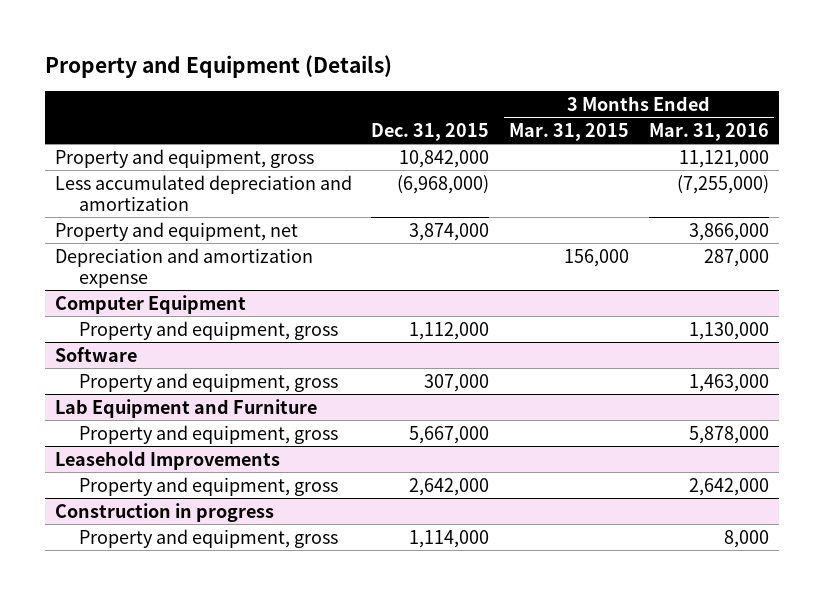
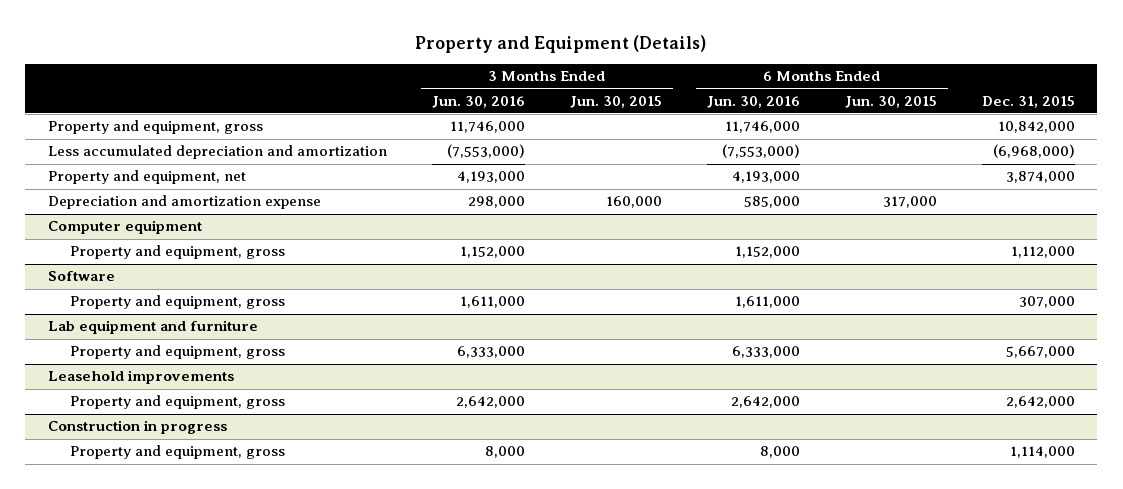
- | Dec. 31, 2015 | 3 Months Ended Mar. 31, 2015 | 3 Months Ended Mar. 31, 2016
+ | 3 Months Ended Jun. 30, 2016 | 3 Months Ended Jun. 30, 2015 | 6 Months Ended Jun. 30, 2016 | 6 Months Ended Jun. 30, 2015 | Dec. 31, 2015
- Computer Equipment
+ Computer equipment
- Lab Equipment and Furniture
+ Lab equipment and furniture
- Leasehold Improvements
+ Leasehold improvements

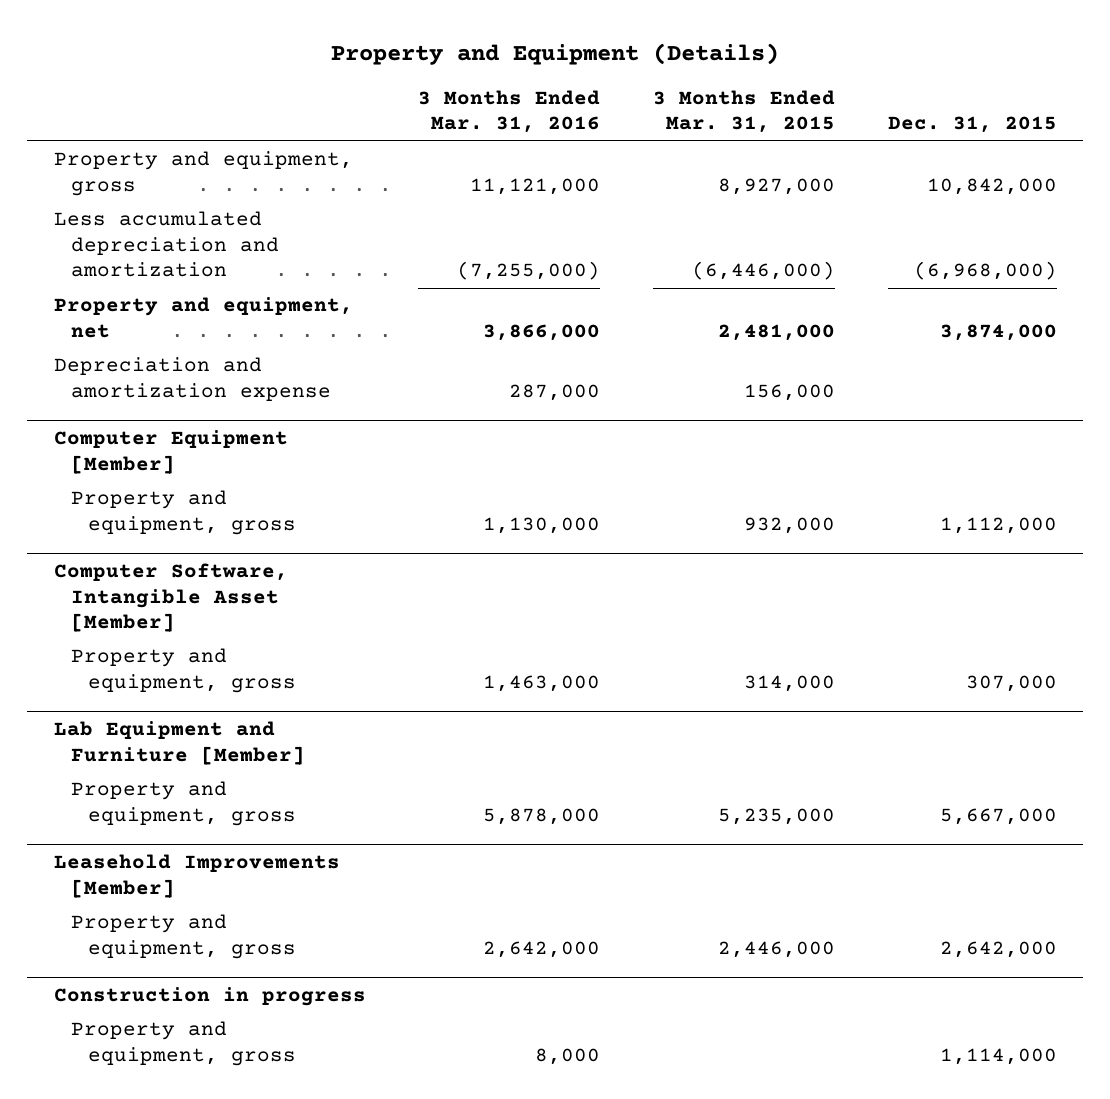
- | 3 Months Ended Jun. 30, 2016 | 3 Months Ended Jun. 30, 2015 | 6 Months Ended Jun. 30, 2016 | 6 Months Ended Jun. 30, 2015 | Dec. 31, 2015
+ | 3 Months Ended Mar. 31, 2016 | 3 Months Ended Mar. 31, 2015 | Dec. 31, 2015
- Computer equipment
+ Computer Equipment [Member]
- Software
+ Computer Software, Intangible Asset [Member]
- Lab equipment and furniture
+ Lab Equipment and Furniture [Member]
- Leasehold improvements
+ Leasehold Improvements [Member]

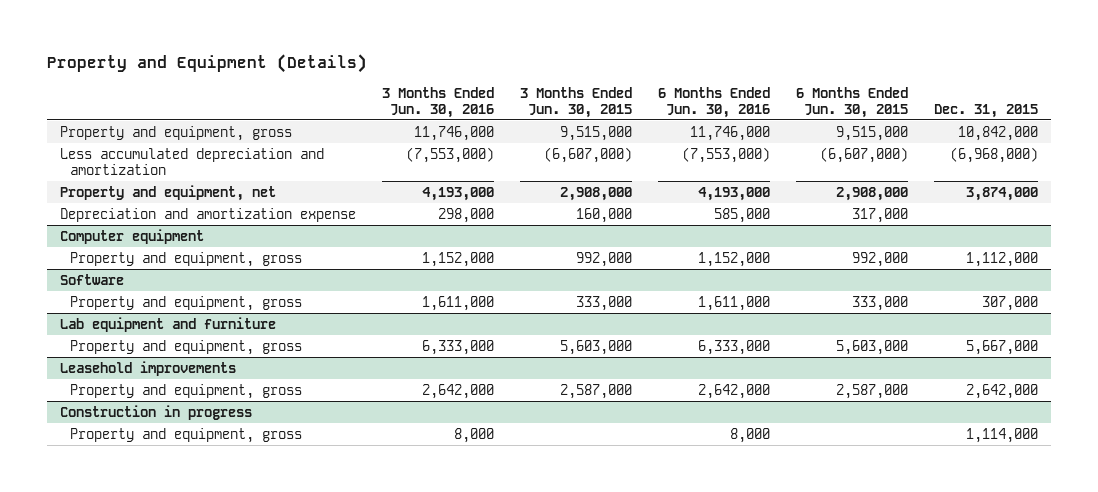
- | 3 Months Ended Mar. 31, 2016 | 3 Months Ended Mar. 31, 2015 | Dec. 31, 2015
+ | 3 Months Ended Jun. 30, 2016 | 3 Months Ended Jun. 30, 2015 | 6 Months Ended Jun. 30, 2016 | 6 Months Ended Jun. 30, 2015 | Dec. 31, 2015
- Computer Equipment [Member]
+ Computer equipment
- Computer Software, Intangible Asset [Member]
+ Software
- Lab Equipment and Furniture [Member]
+ Lab equipment and furniture
- Leasehold Improvements [Member]
+ Leasehold improvements

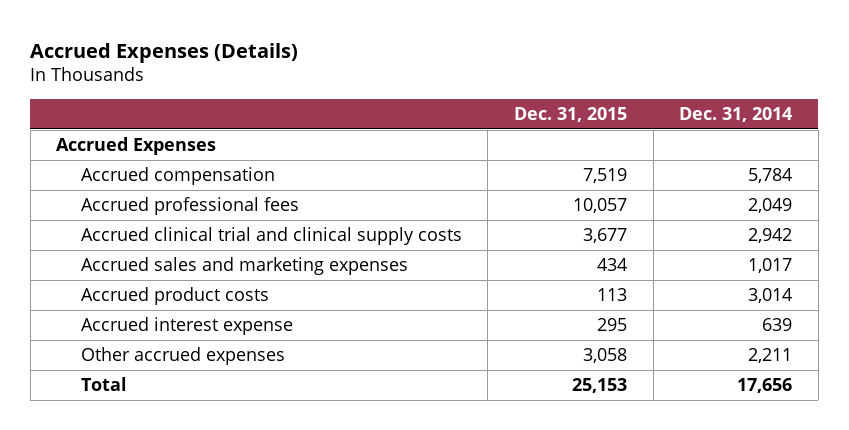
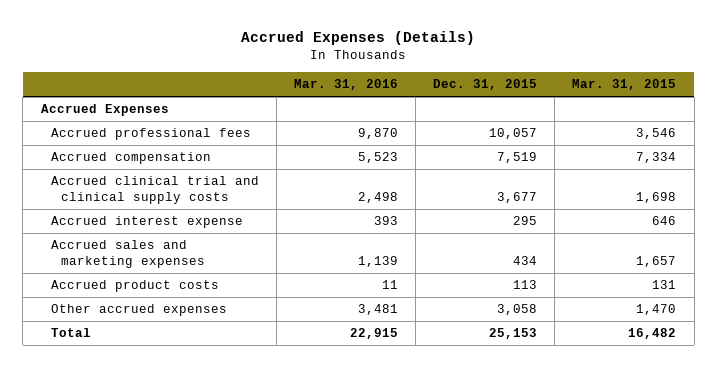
- | Dec. 31, 2015 | Dec. 31, 2014
+ | Mar. 31, 2016 | Dec. 31, 2015 | Mar. 31, 2015
moved down: Accrued compensation | 5,523 | 7,519 | 7,334
moved up: Accrued interest expense | 393 | 295 | 646

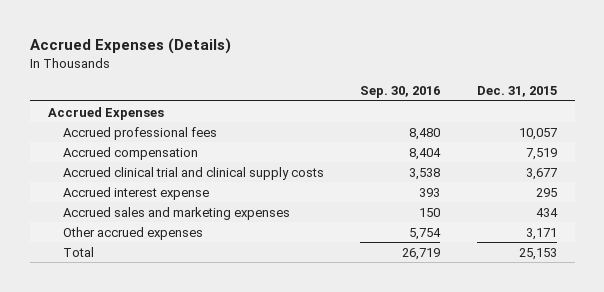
- | Mar. 31, 2016 | Dec. 31, 2015 | Mar. 31, 2015
+ | Sep. 30, 2016 | Dec. 31, 2015
- Accrued product costs | 11 | 113 | 131
- Other accrued expenses | 3,481 | 3,058 | 1,470
+ Other accrued expenses | 5,754 | 3,171

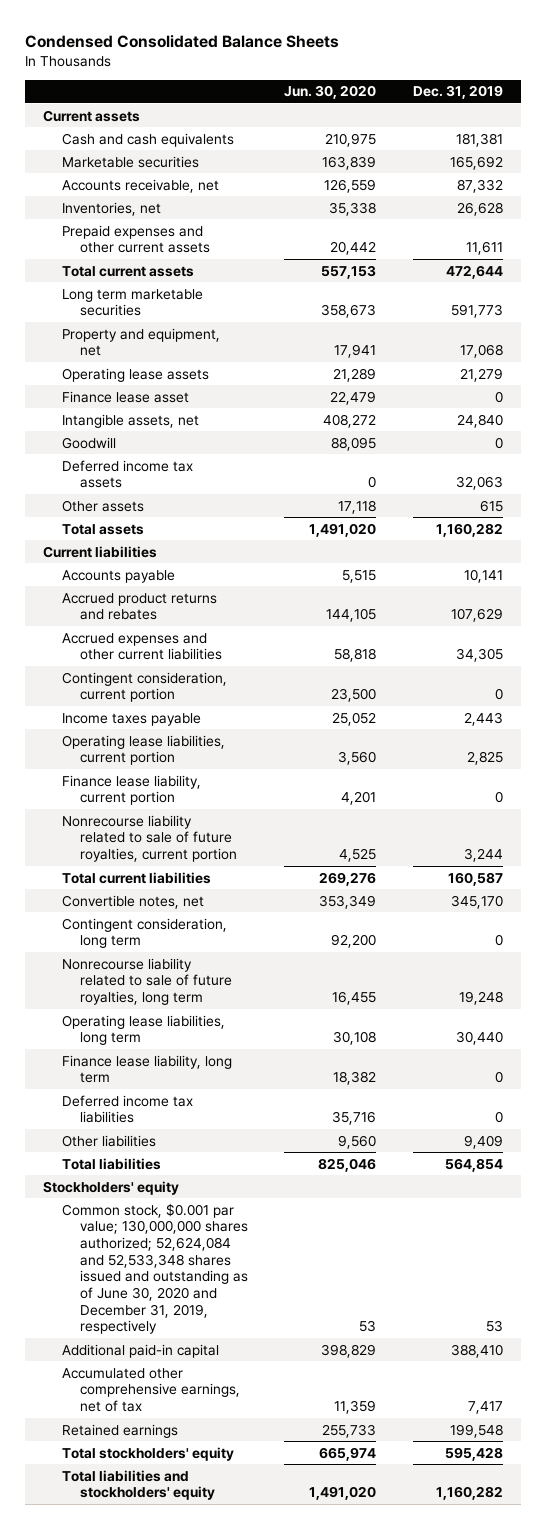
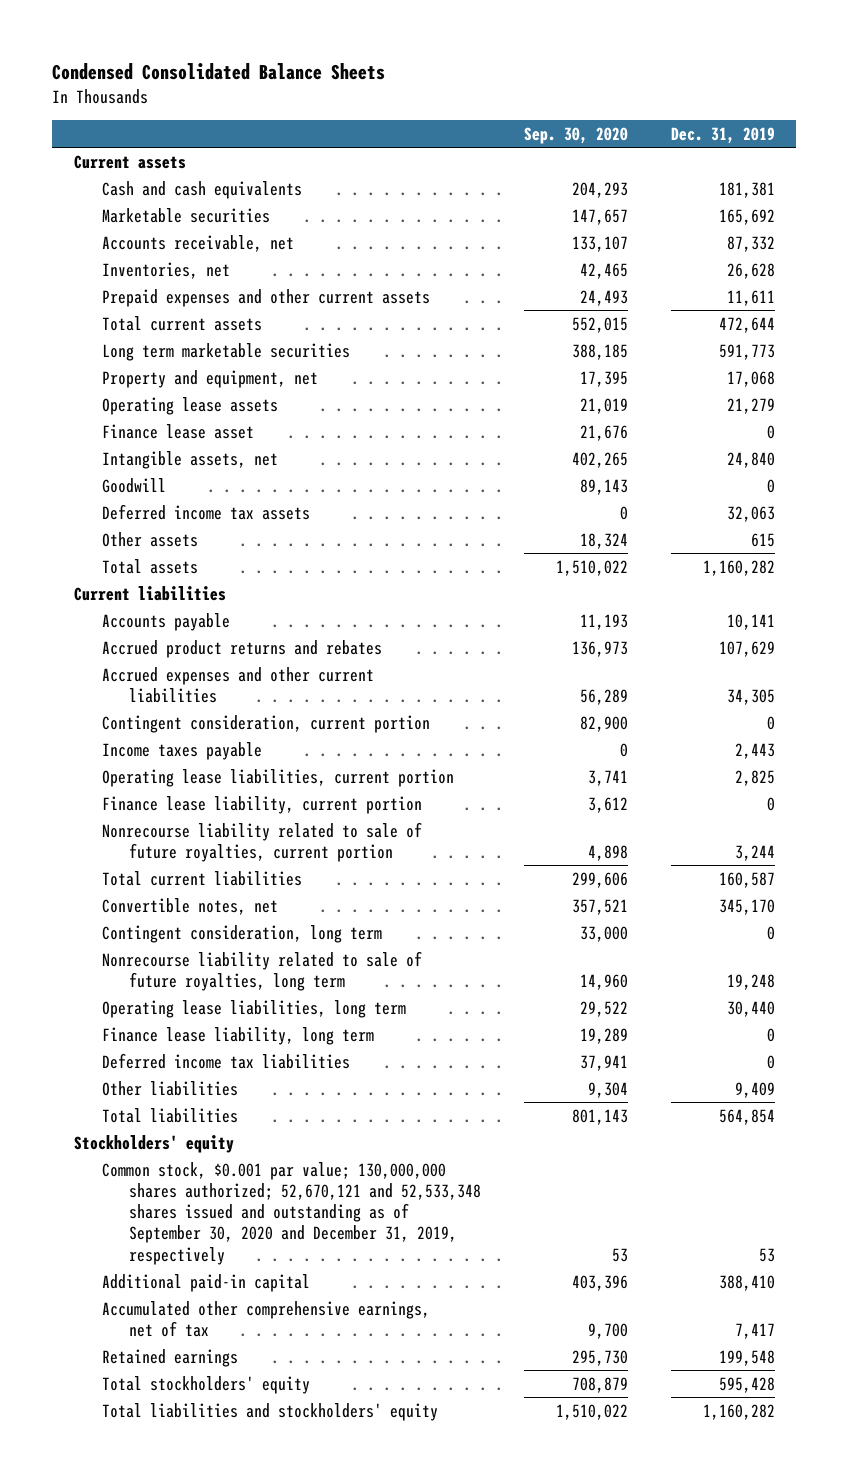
- | Jun. 30, 2020 | Dec. 31, 2019
+ | Sep. 30, 2020 | Dec. 31, 2019
- Common stock, $0.001 par value; 130,000,000 shares authorized; 52,624,084 and 52,533,348 shares issued and outstanding as of June 30, 2020 and December 31, 2019, respectively | 53 | 53
+ Common stock, $0.001 par value; 130,000,000 shares authorized; 52,670,121 and 52,533,348 shares issued and outstanding as of September 30, 2020 and December 31, 2019, respectively | 53 | 53

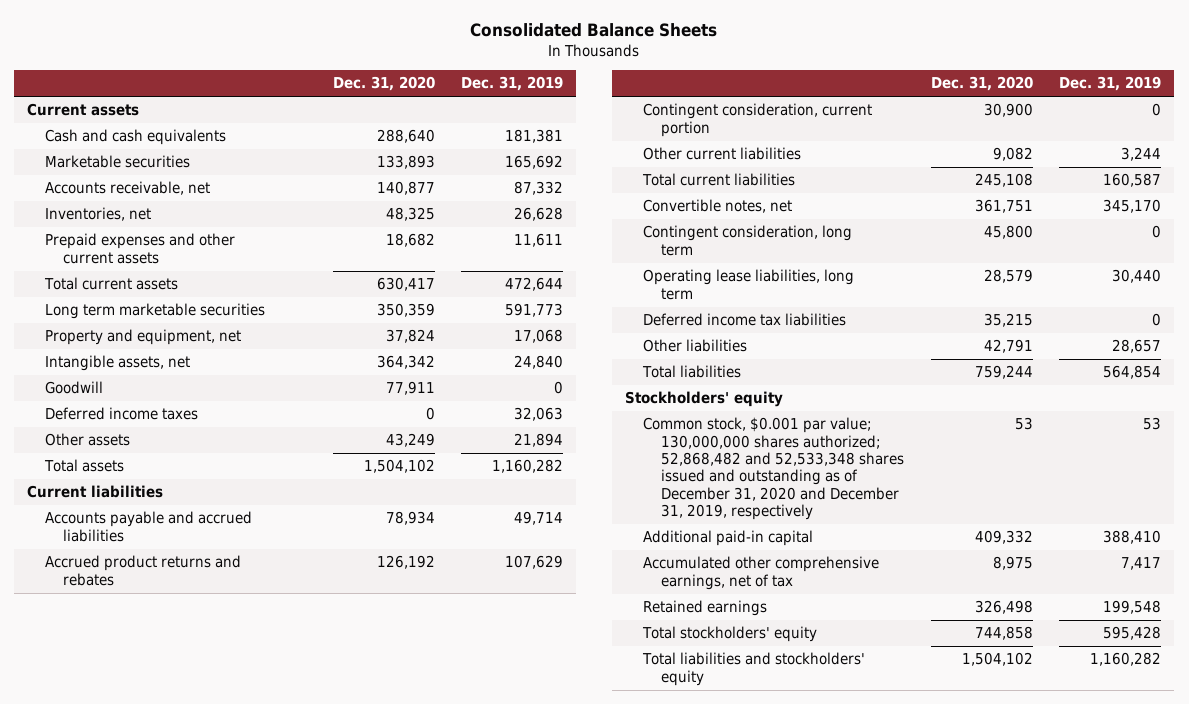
- Condensed Consolidated Balance Sheets
+ Consolidated Balance Sheets
- | Sep. 30, 2020 | Dec. 31, 2019
+ | Dec. 31, 2020 | Dec. 31, 2019
- Operating lease assets | 21,019 | 21,279
- Finance lease asset | 21,676 | 0
- Deferred income tax assets | 0 | 32,063
- Other assets | 18,324 | 615
+ Deferred income taxes | 0 | 32,063
+ Other assets | 43,249 | 21,894
- Accounts payable | 11,193 | 10,141
+ Accounts payable and accrued liabilities | 78,934 | 49,714
- Accrued expenses and other current liabilities | 56,289 | 34,305
- Income taxes payable | 0 | 2,443
- Operating lease liabilities, current portion | 3,741 | 2,825
- Finance lease liability, current portion | 3,612 | 0
- Nonrecourse liability related to sale of future royalties, current portion | 4,898 | 3,244
+ Other current liabilities | 9,082 | 3,244
- Nonrecourse liability related to sale of future royalties, long term | 14,960 | 19,248
- Finance lease liability, long term | 19,289 | 0
- Other liabilities | 9,304 | 9,409
+ Other liabilities | 42,791 | 28,657
- Common stock, $0.001 par value; 130,000,000 shares authorized; 52,670,121 and 52,533,348 shares issued and outstanding as of September 30, 2020 and December 31, 2019, respectively | 53 | 53
+ Common stock, $0.001 par value; 130,000,000 shares authorized; 52,868,482 and 52,533,348 shares issued and outstanding as of December 31, 2020 and December 31, 2019, respectively | 53 | 53

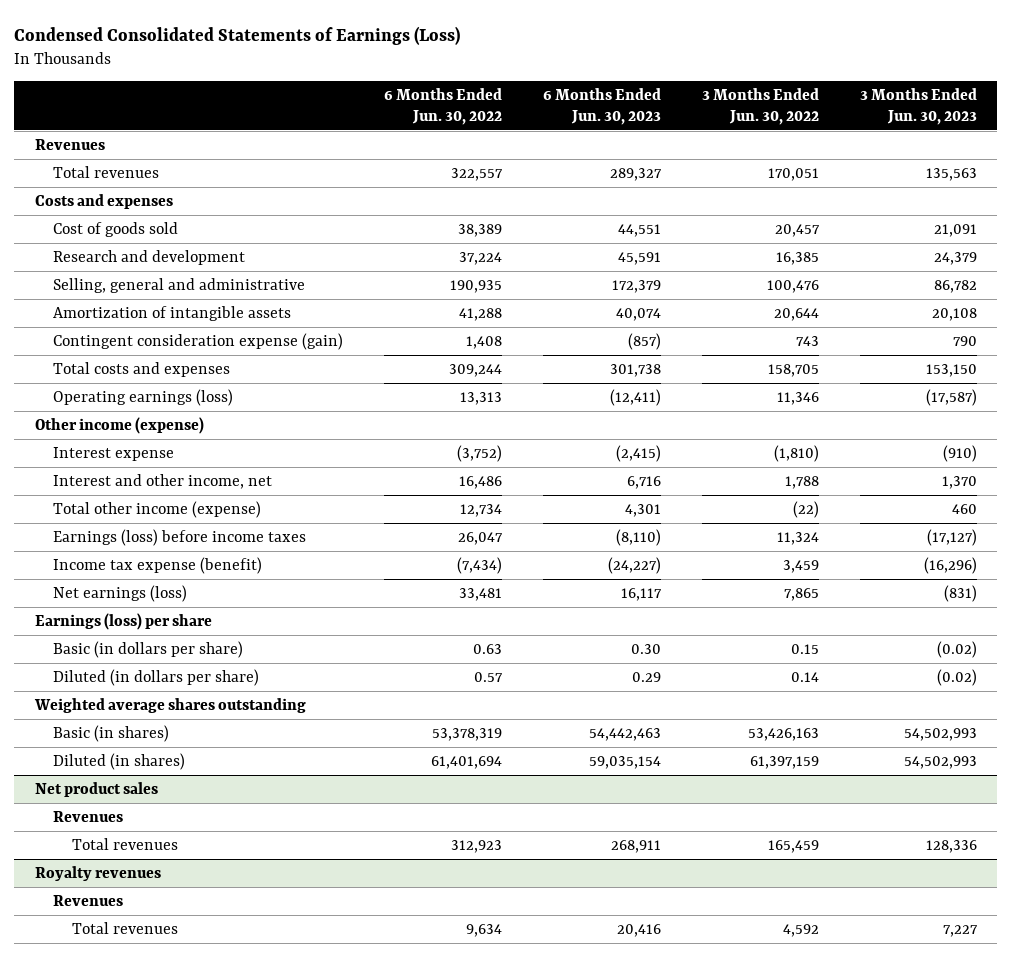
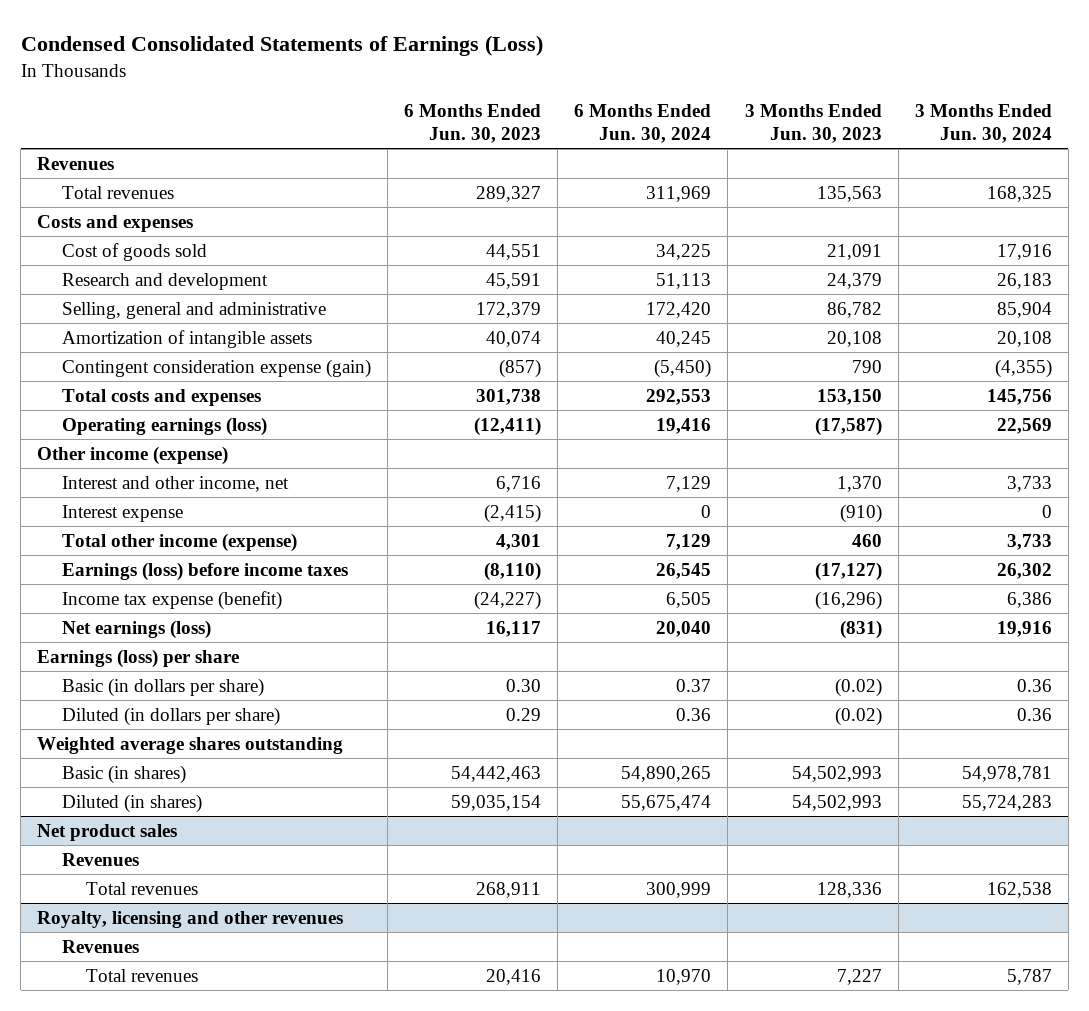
- | 6 Months Ended Jun. 30, 2022 | 6 Months Ended Jun. 30, 2023 | 3 Months Ended Jun. 30, 2022 | 3 Months Ended Jun. 30, 2023
+ | 6 Months Ended Jun. 30, 2023 | 6 Months Ended Jun. 30, 2024 | 3 Months Ended Jun. 30, 2023 | 3 Months Ended Jun. 30, 2024
moved down: Interest expense | (2,415) | 0 | (910) | 0
- Royalty revenues
+ Royalty, licensing and other revenues

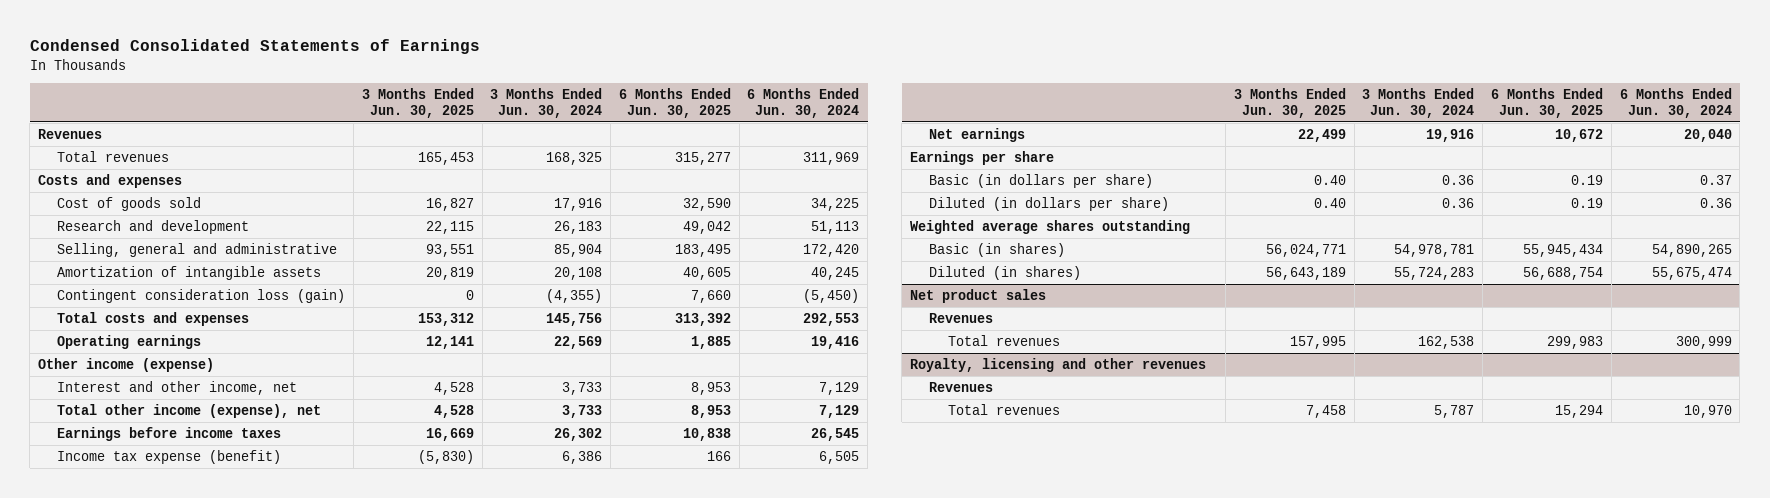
- Condensed Consolidated Statements of Earnings (Loss)
+ Condensed Consolidated Statements of Earnings
- | 6 Months Ended Jun. 30, 2023 | 6 Months Ended Jun. 30, 2024 | 3 Months Ended Jun. 30, 2023 | 3 Months Ended Jun. 30, 2024
+ | 3 Months Ended Jun. 30, 2025 | 3 Months Ended Jun. 30, 2024 | 6 Months Ended Jun. 30, 2025 | 6 Months Ended Jun. 30, 2024
- Contingent consideration expense (gain) | (857) | (5,450) | 790 | (4,355)
+ Contingent consideration loss (gain) | 0 | (4,355) | 7,660 | (5,450)
- Operating earnings (loss) | (12,411) | 19,416 | (17,587) | 22,569
+ Operating earnings | 12,141 | 22,569 | 1,885 | 19,416
- Interest expense | (2,415) | 0 | (910) | 0
- Total other income (expense) | 4,301 | 7,129 | 460 | 3,733
- Earnings (loss) before income taxes | (8,110) | 26,545 | (17,127) | 26,302
+ Total other income (expense), net | 4,528 | 3,733 | 8,953 | 7,129
+ Earnings before income taxes | 16,669 | 26,302 | 10,838 | 26,545
- Net earnings (loss) | 16,117 | 20,040 | (831) | 19,916
- Earnings (loss) per share
+ Net earnings | 22,499 | 19,916 | 10,672 | 20,040
+ Earnings per share

